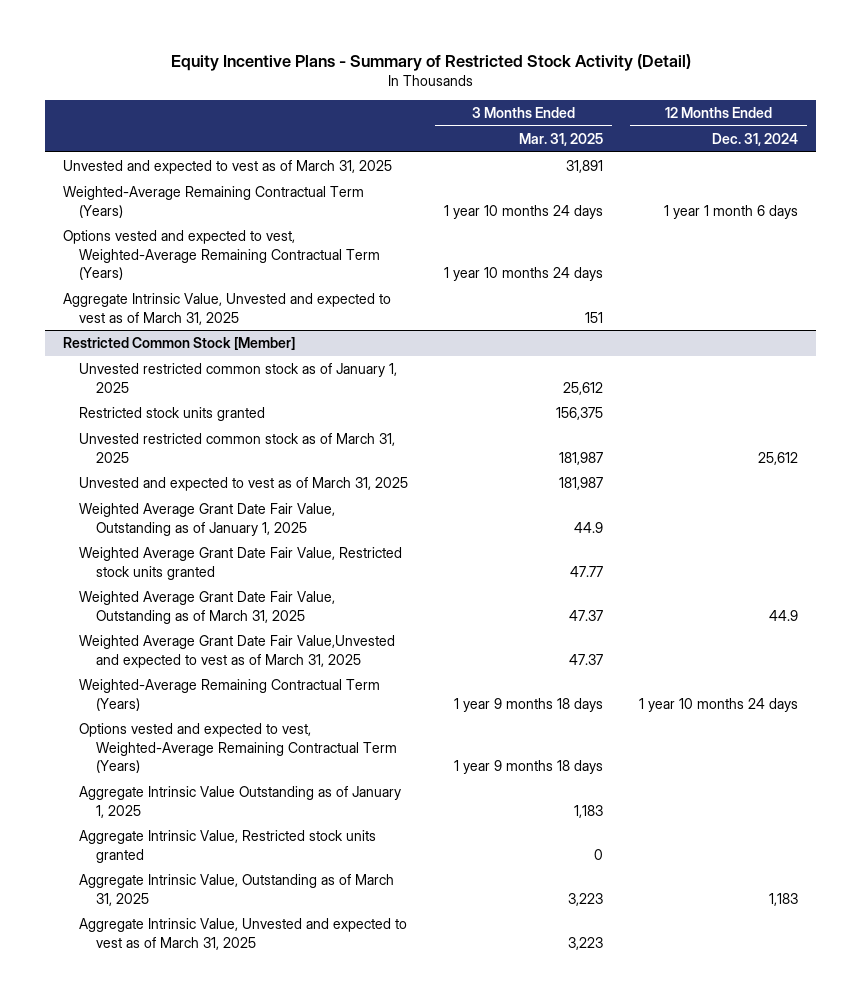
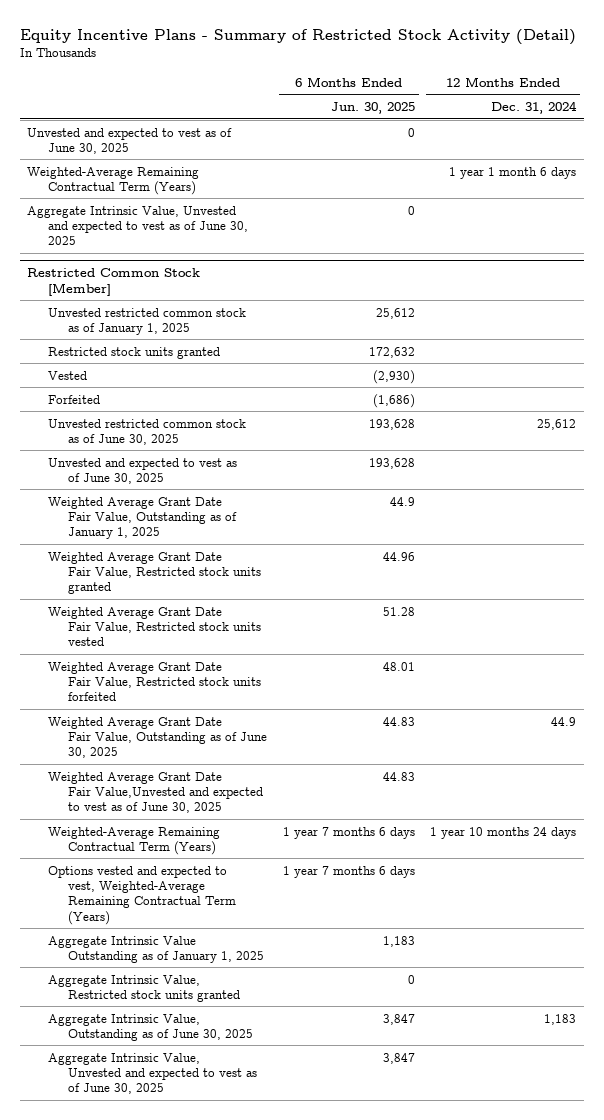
- | 3 Months Ended Mar. 31, 2025 | 12 Months Ended Dec. 31, 2024
+ | 6 Months Ended Jun. 30, 2025 | 12 Months Ended Dec. 31, 2024
- Unvested and expected to vest as of March 31, 2025 | 31,891 |
+ Unvested and expected to vest as of June 30, 2025 | 0 |
- Options vested and expected to vest, Weighted-Average Remaining Contractual Term (Years) | 1 year 10 months 24 days |
- Aggregate Intrinsic Value, Unvested and expected to vest as of March 31, 2025 | 151 |
+ Aggregate Intrinsic Value, Unvested and expected to vest as of June 30, 2025 | 0 |
@ Restricted Common Stock [Member]
- Unvested restricted common stock as of March 31, 2025 | 181,987 | 25,612
- Unvested and expected to vest as of March 31, 2025 | 181,987 |
+ Vested | (2,930) |
+ Forfeited | (1,686) |
+ Unvested restricted common stock as of June 30, 2025 | 193,628 | 25,612
+ Unvested and expected to vest as of June 30, 2025 | 193,628 |
- Weighted Average Grant Date Fair Value, Outstanding as of March 31, 2025 | 47.37 | 44.9
- Weighted Average Grant Date Fair Value,Unvested and expected to vest as of March 31, 2025 | 47.37 |
+ Weighted Average Grant Date Fair Value, Restricted stock units vested | 51.28 |
+ Weighted Average Grant Date Fair Value, Restricted stock units forfeited | 48.01 |
+ Weighted Average Grant Date Fair Value, Outstanding as of June 30, 2025 | 44.83 | 44.9
+ Weighted Average Grant Date Fair Value,Unvested and expected to vest as of June 30, 2025 | 44.83 |
- Aggregate Intrinsic Value, Outstanding as of March 31, 2025 | 3,223 | 1,183
- Aggregate Intrinsic Value, Unvested and expected to vest as of March 31, 2025 | 3,223 |
+ Aggregate Intrinsic Value, Outstanding as of June 30, 2025 | 3,847 | 1,183
+ Aggregate Intrinsic Value, Unvested and expected to vest as of June 30, 2025 | 3,847 |

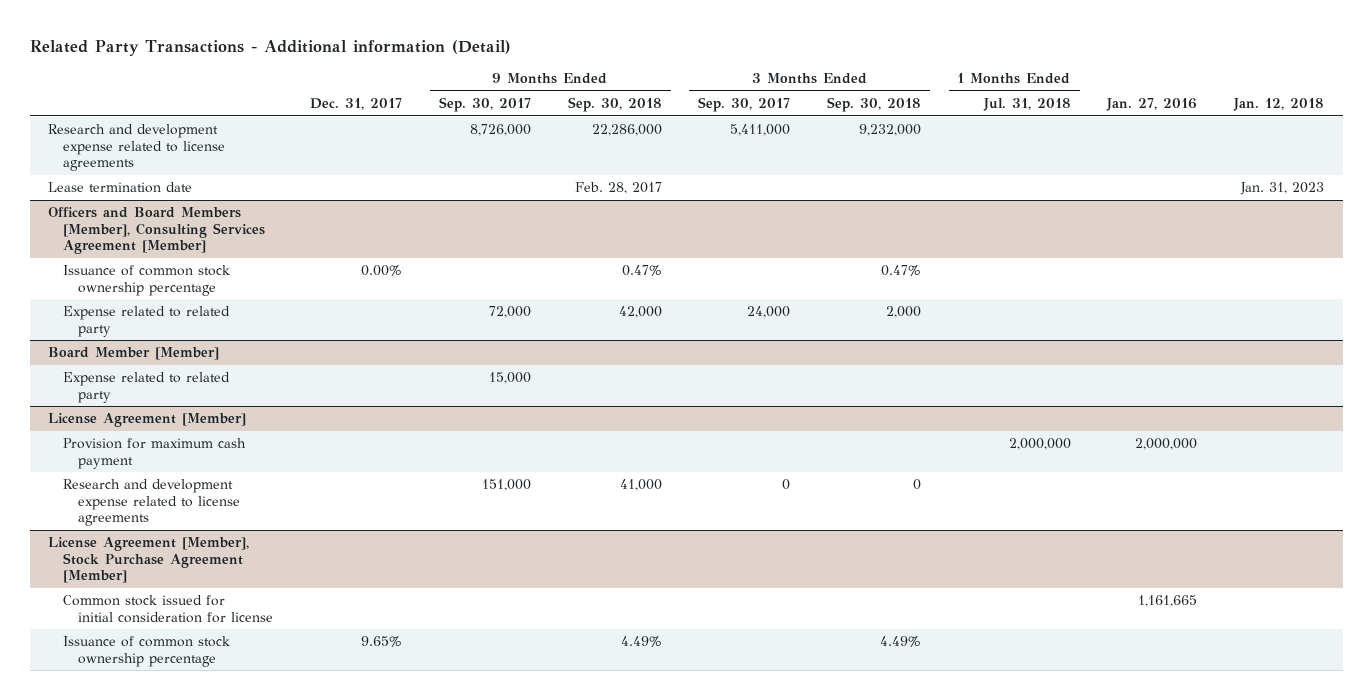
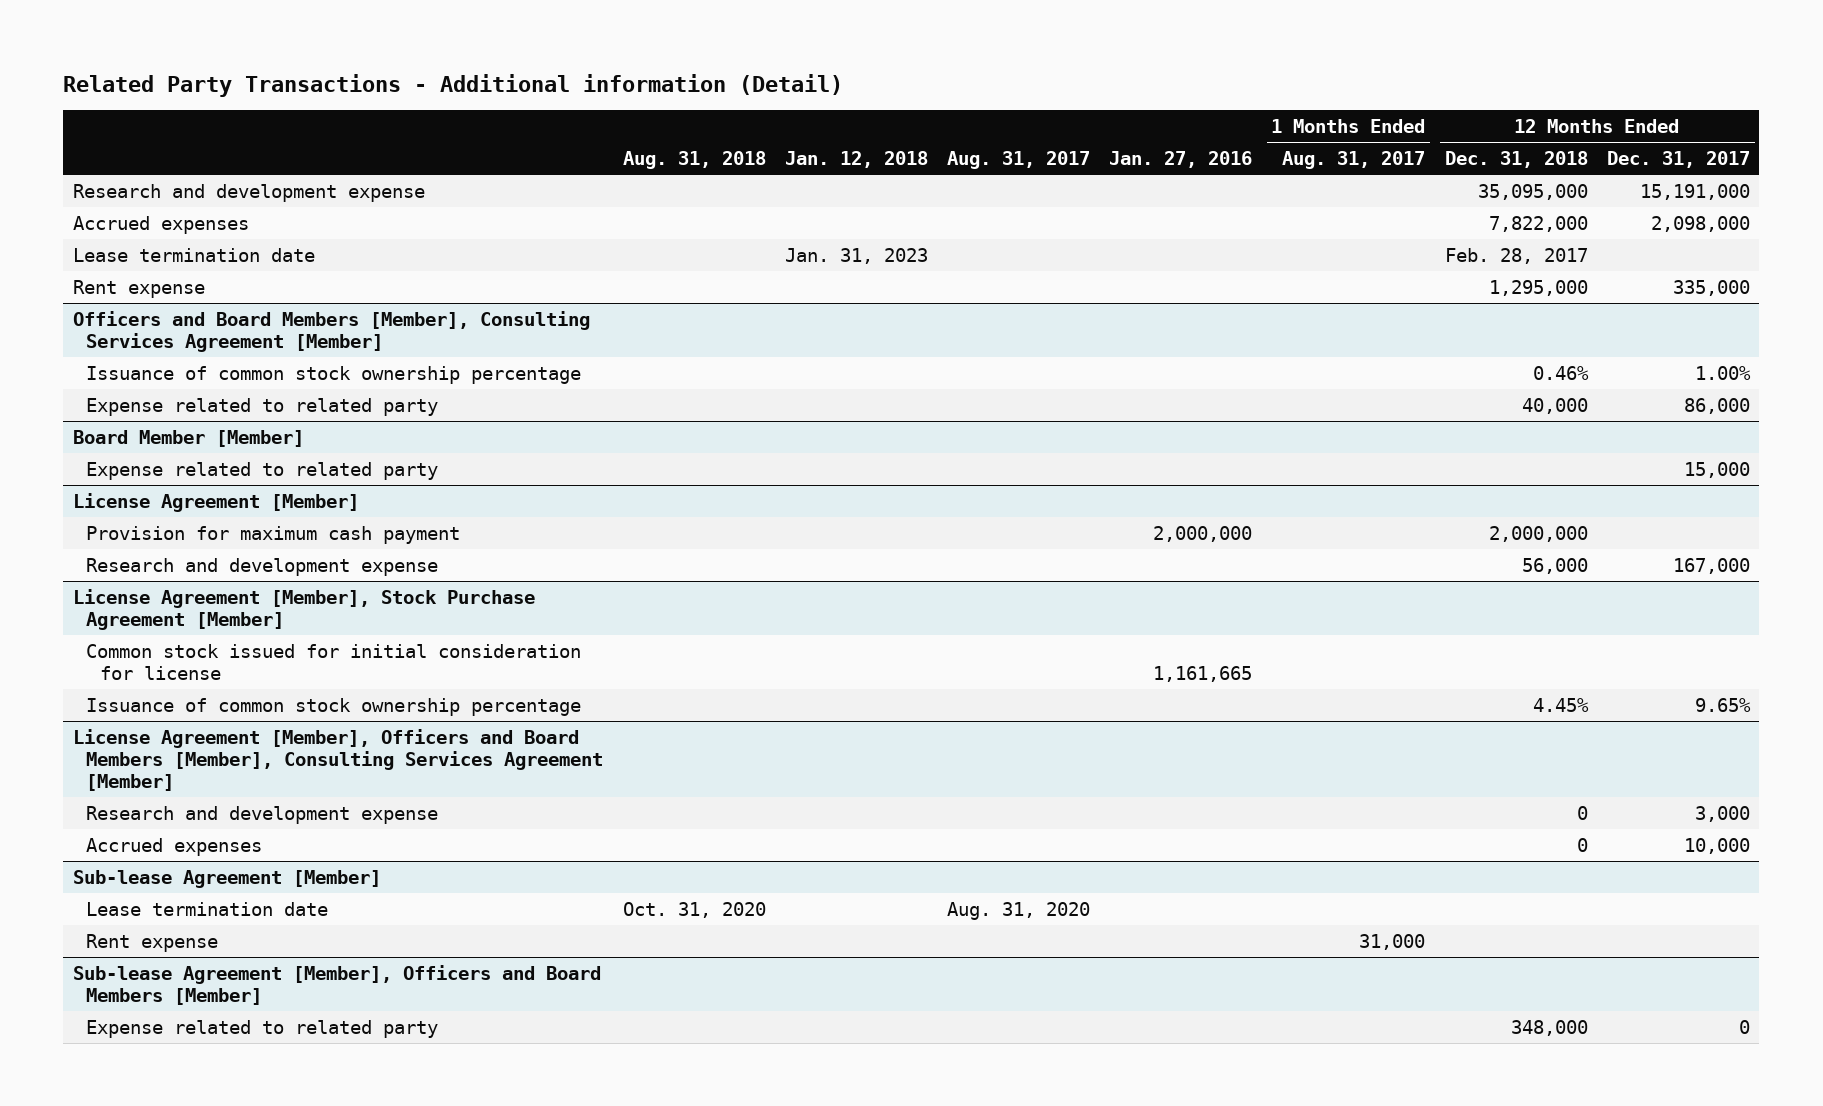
- | Dec. 31, 2017 | 9 Months Ended Sep. 30, 2017 | 9 Months Ended Sep. 30, 2018 | 3 Months Ended Sep. 30, 2017 | 3 Months Ended Sep. 30, 2018 | 1 Months Ended Jul. 31, 2018 | Jan. 27, 2016 | Jan. 12, 2018
+ | Aug. 31, 2018 | Jan. 12, 2018 | Aug. 31, 2017 | Jan. 27, 2016 | 1 Months Ended Aug. 31, 2017 | 12 Months Ended Dec. 31, 2018 | 12 Months Ended Dec. 31, 2017
- Research and development expense related to license agreements | | 8,726,000 | 22,286,000 | 5,411,000 | 9,232,000 | | |
+ Research and development expense | | | | | | 35,095,000 | 15,191,000
+ Accrued expenses | | | | | | 7,822,000 | 2,098,000
+ Rent expense | | | | | | 1,295,000 | 335,000
@ License Agreement [Member]
- Research and development expense related to license agreements | | 151,000 | 41,000 | 0 | 0 | | |
+ Research and development expense | | | | | | 56,000 | 167,000
+ License Agreement [Member], Officers and Board Members [Member], Consulting Services Agreement [Member]
+ Research and development expense | | | | | | 0 | 3,000
+ Accrued expenses | | | | | | 0 | 10,000
+ Sub-lease Agreement [Member]
+ Lease termination date | Oct. 31, 2020 | | Aug. 31, 2020 | | | |
+ Rent expense | | | | | 31,000 | |
+ Sub-lease Agreement [Member], Officers and Board Members [Member]
+ Expense related to related party | | | | | | 348,000 | 0

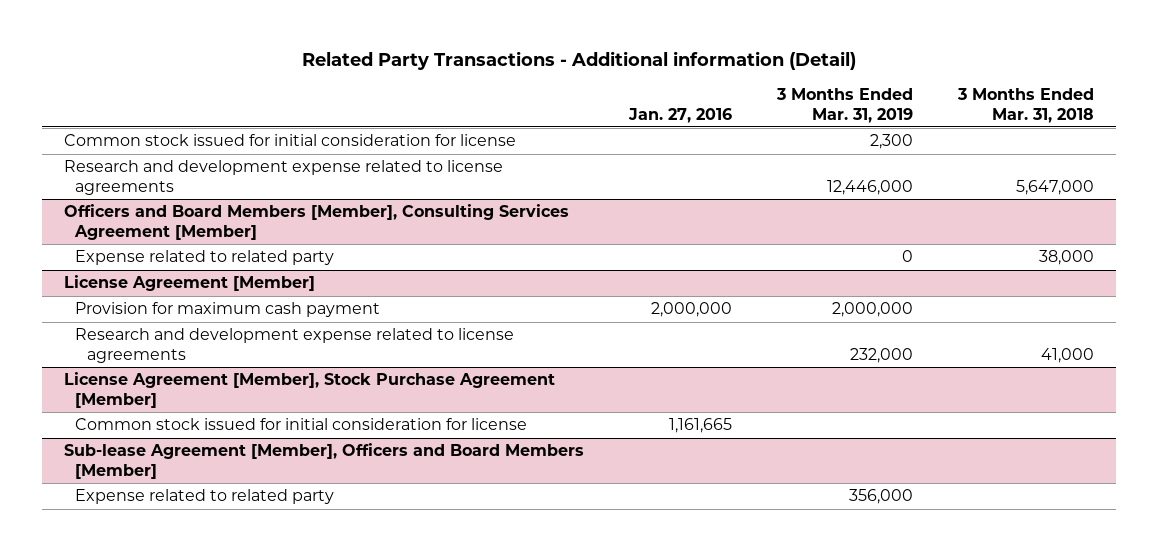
- | Aug. 31, 2018 | Jan. 12, 2018 | Aug. 31, 2017 | Jan. 27, 2016 | 1 Months Ended Aug. 31, 2017 | 12 Months Ended Dec. 31, 2018 | 12 Months Ended Dec. 31, 2017
+ | Jan. 27, 2016 | 3 Months Ended Mar. 31, 2019 | 3 Months Ended Mar. 31, 2018
- Research and development expense | | | | | | 35,095,000 | 15,191,000
- Accrued expenses | | | | | | 7,822,000 | 2,098,000
- Lease termination date | | Jan. 31, 2023 | | | | Feb. 28, 2017 |
- Rent expense | | | | | | 1,295,000 | 335,000
+ Common stock issued for initial consideration for license | | 2,300 |
+ Research and development expense related to license agreements | | 12,446,000 | 5,647,000
@ Officers and Board Members [Member], Consulting Services Agreement [Member]
- Issuance of common stock ownership percentage | | | | | | 0.46% | 1.00%
- Board Member [Member]
- Expense related to related party | | | | | | | 15,000
@ License Agreement [Member]
- Research and development expense | | | | | | 56,000 | 167,000
+ Research and development expense related to license agreements | | 232,000 | 41,000
@ License Agreement [Member], Stock Purchase Agreement [Member]
- Issuance of common stock ownership percentage | | | | | | 4.45% | 9.65%
- License Agreement [Member], Officers and Board Members [Member], Consulting Services Agreement [Member]
- Research and development expense | | | | | | 0 | 3,000
- Accrued expenses | | | | | | 0 | 10,000
- Sub-lease Agreement [Member]
- Lease termination date | Oct. 31, 2020 | | Aug. 31, 2020 | | | |
- Rent expense | | | | | 31,000 | |

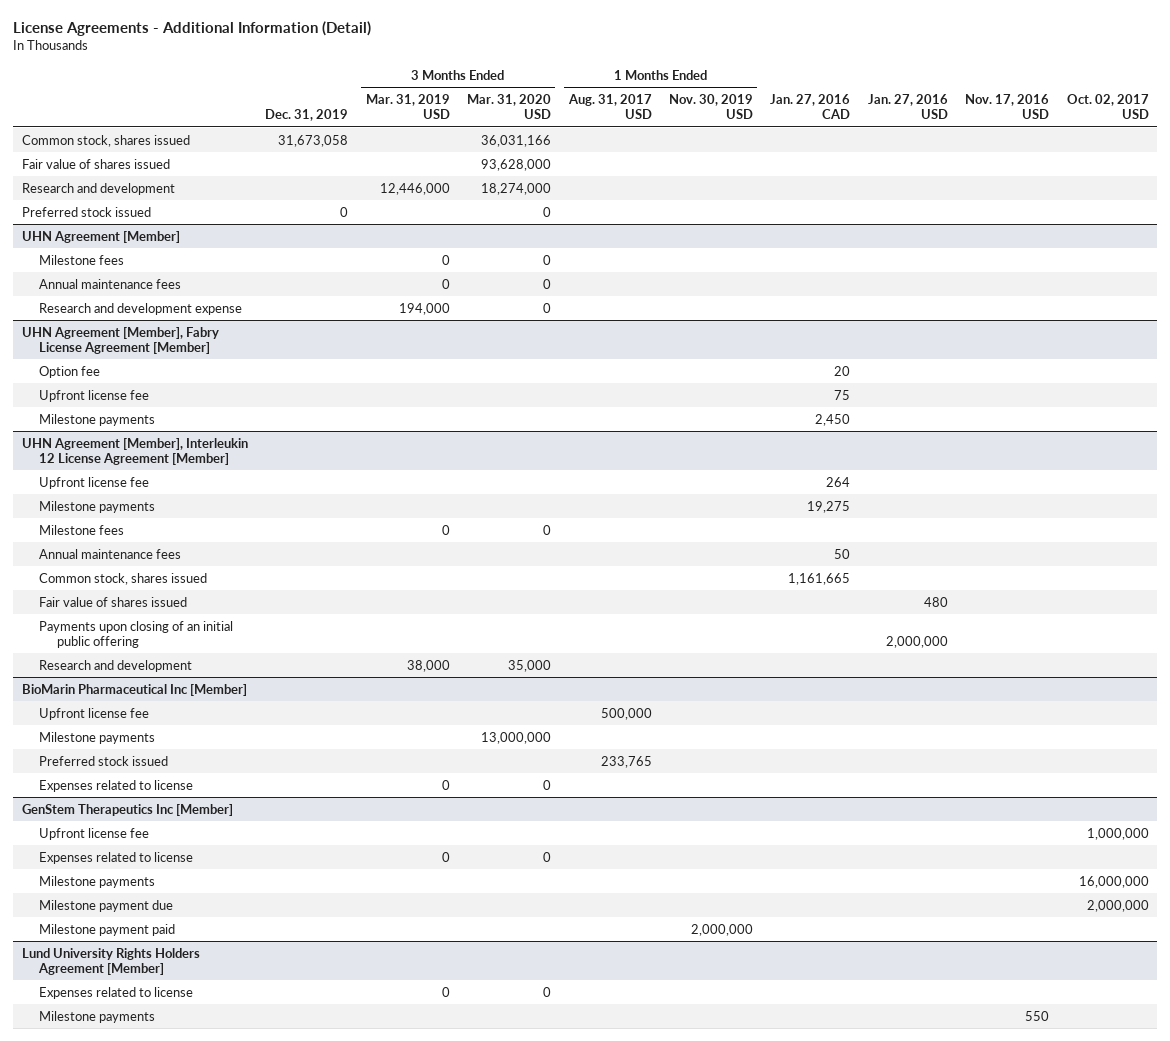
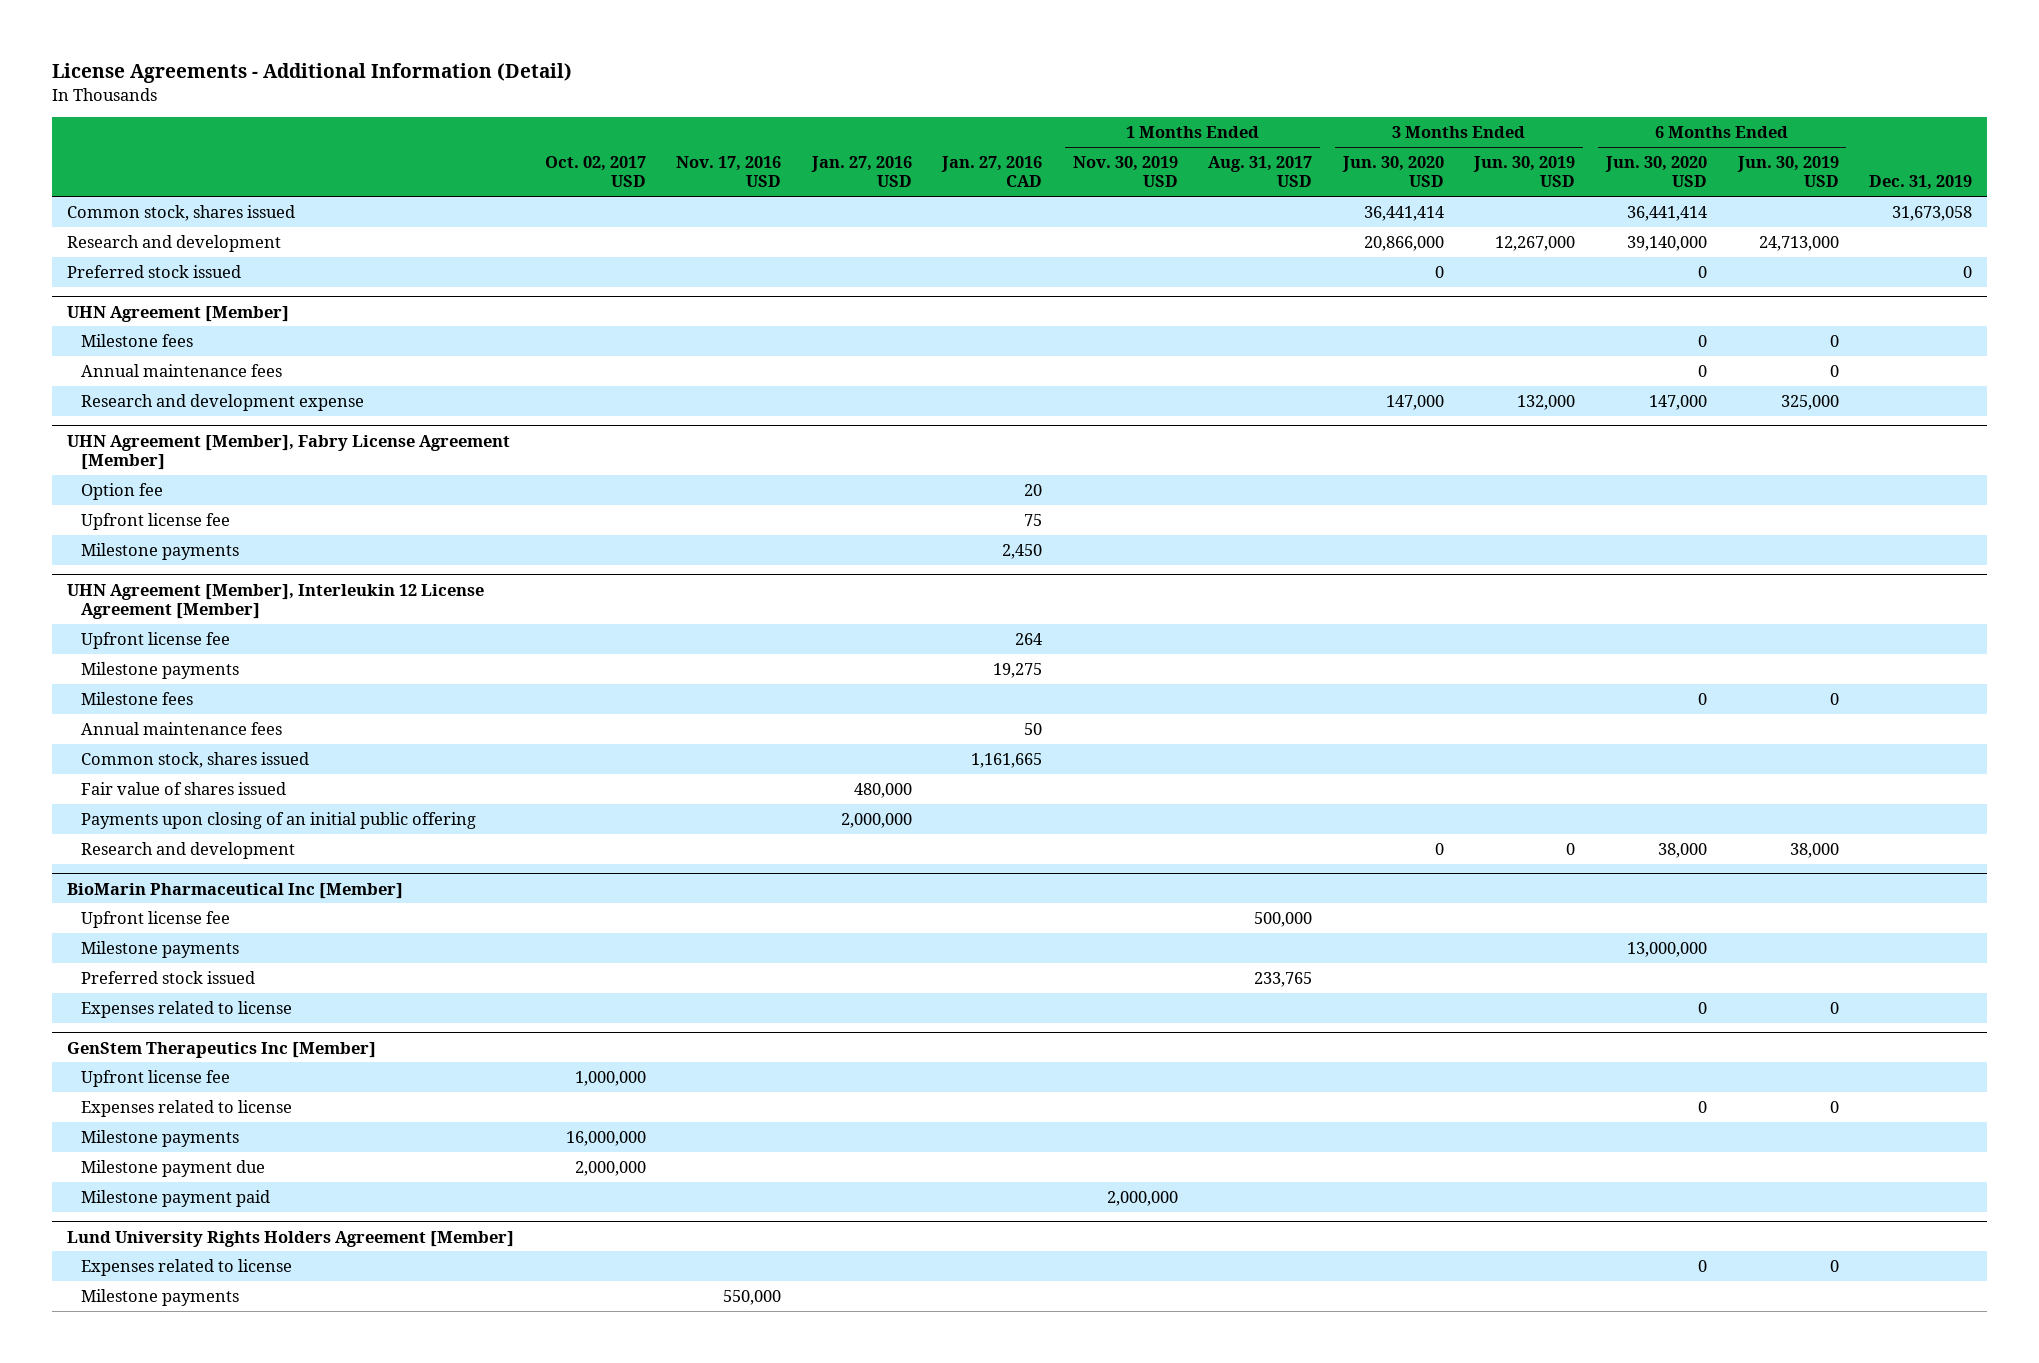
- | Dec. 31, 2019 | 3 Months Ended Mar. 31, 2019 USD | 3 Months Ended Mar. 31, 2020 USD | 1 Months Ended Aug. 31, 2017 USD | 1 Months Ended Nov. 30, 2019 USD | Jan. 27, 2016 CAD | Jan. 27, 2016 USD | Nov. 17, 2016 USD | Oct. 02, 2017 USD
+ | Oct. 02, 2017 USD | Nov. 17, 2016 USD | Jan. 27, 2016 USD | Jan. 27, 2016 CAD | 1 Months Ended Nov. 30, 2019 USD | 1 Months Ended Aug. 31, 2017 USD | 3 Months Ended Jun. 30, 2020 USD | 3 Months Ended Jun. 30, 2019 USD | 6 Months Ended Jun. 30, 2020 USD | 6 Months Ended Jun. 30, 2019 USD | Dec. 31, 2019
- Fair value of shares issued | | | 93,628,000 | | | | | |
@ UHN Agreement [Member], Interleukin 12 License Agreement [Member]
- Fair value of shares issued | | | | | | | 480 | |
+ Fair value of shares issued | | | 480,000 | | | | | | | |
@ Lund University Rights Holders Agreement [Member]
- Milestone payments | | | | | | | | 550 |
+ Milestone payments | | 550,000 | | | | | | | | |

